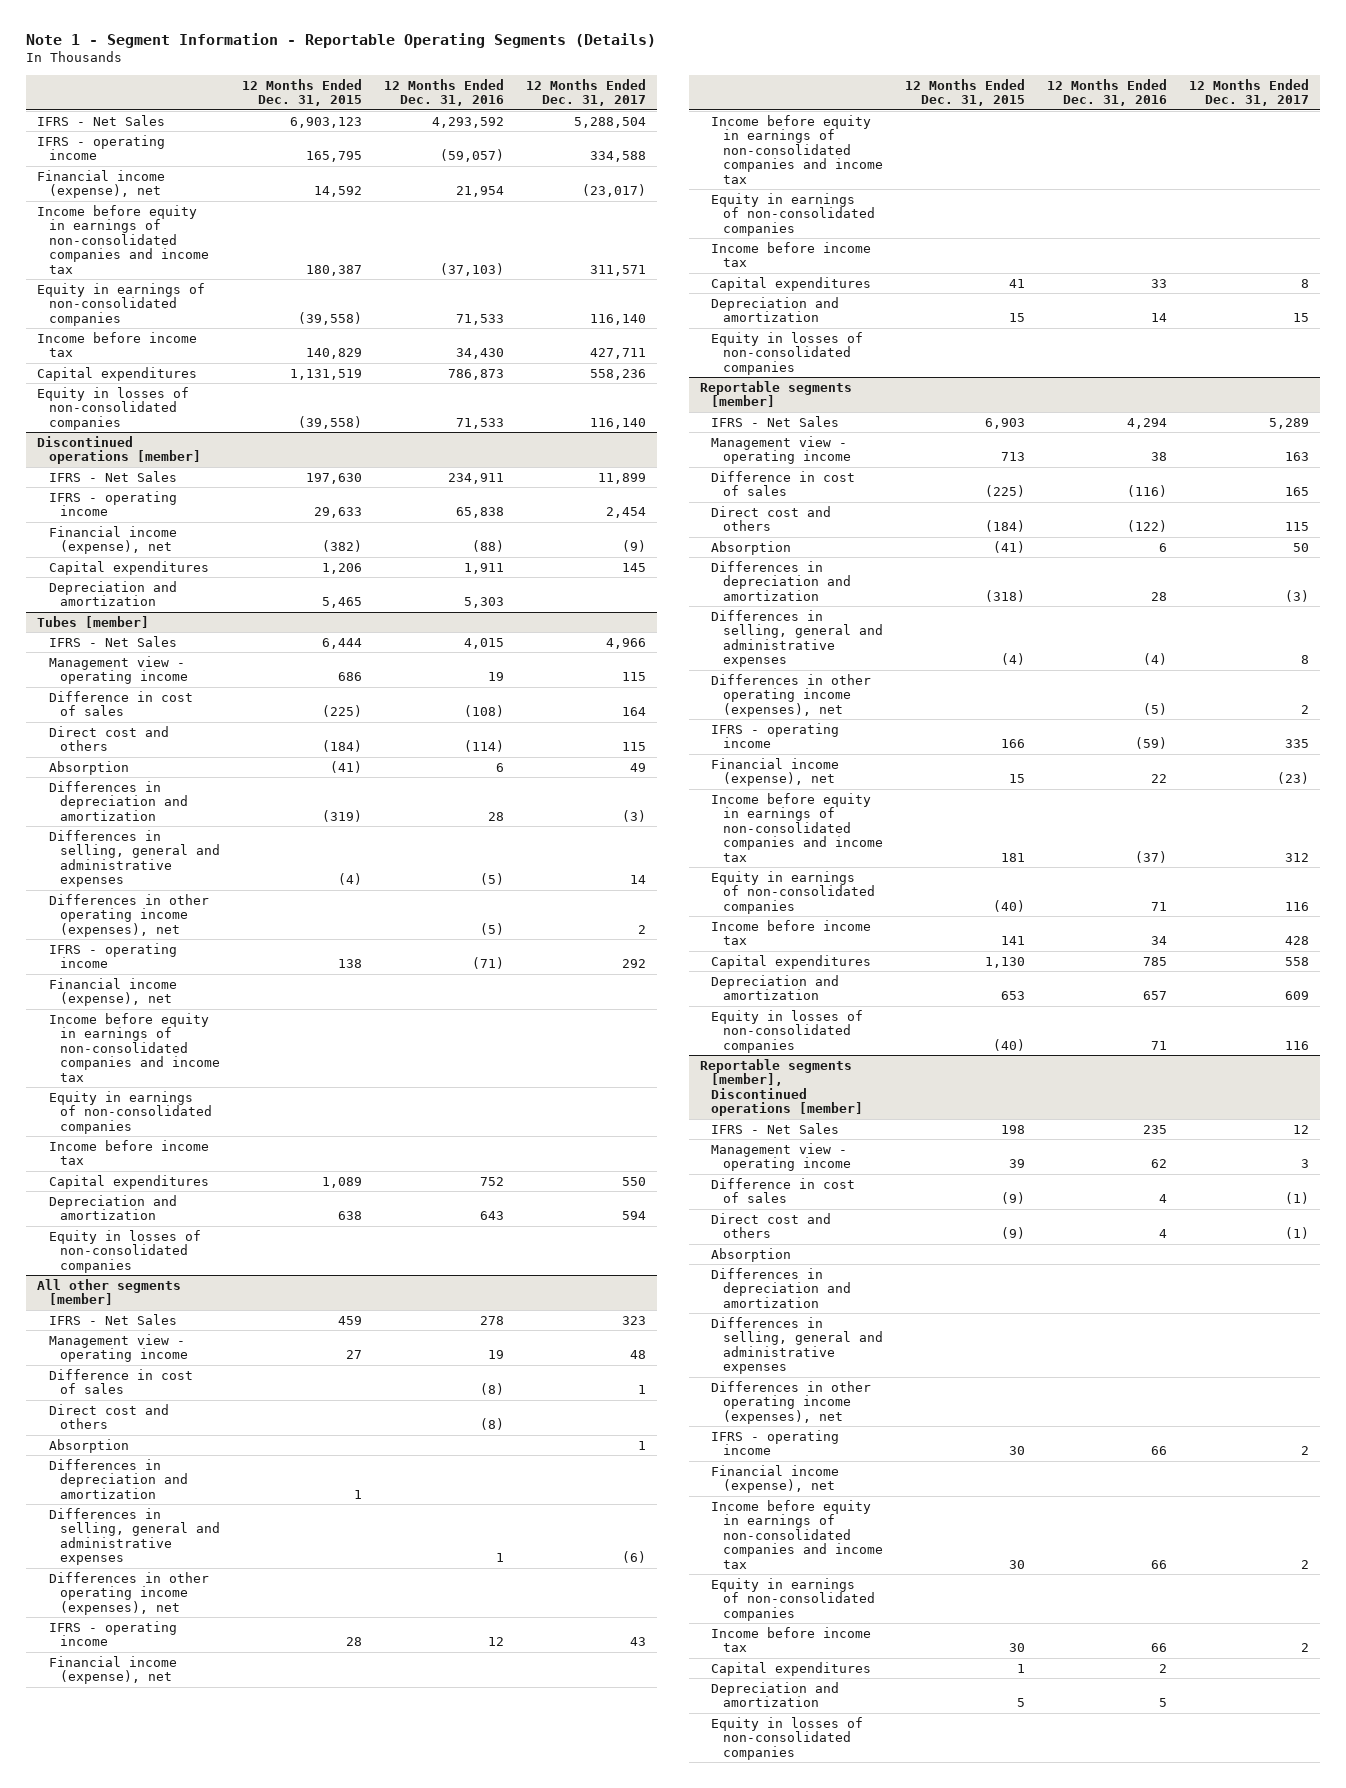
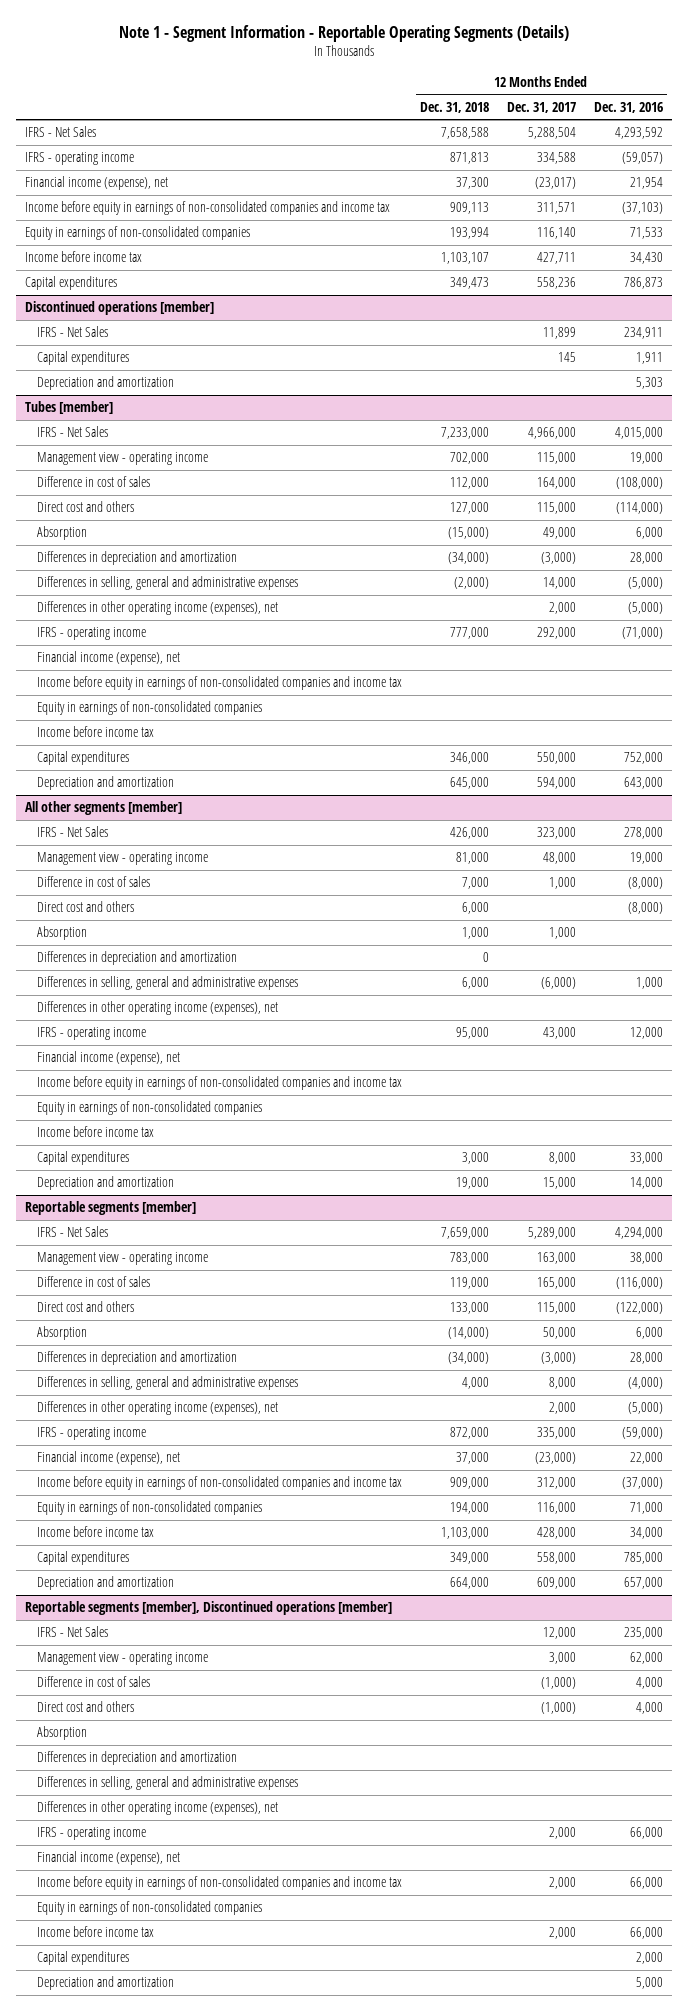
- | 12 Months Ended Dec. 31, 2015 | 12 Months Ended Dec. 31, 2016 | 12 Months Ended Dec. 31, 2017
+ | 12 Months Ended Dec. 31, 2018 | 12 Months Ended Dec. 31, 2017 | 12 Months Ended Dec. 31, 2016
- Equity in losses of non-consolidated companies | (39,558) | 71,533 | 116,140
@ Discontinued operations [member]
- IFRS - operating income | 29,633 | 65,838 | 2,454
- Financial income (expense), net | (382) | (88) | (9)
@ Tubes [member]
- IFRS - Net Sales | 6,444 | 4,015 | 4,966
- Management view - operating income | 686 | 19 | 115
- Difference in cost of sales | (225) | (108) | 164
- Direct cost and others | (184) | (114) | 115
- Absorption | (41) | 6 | 49
- Differences in depreciation and amortization | (319) | 28 | (3)
- Differences in selling, general and administrative expenses | (4) | (5) | 14
- Differences in other operating income (expenses), net | | (5) | 2
- IFRS - operating income | 138 | (71) | 292
+ IFRS - Net Sales | 7,233,000 | 4,966,000 | 4,015,000
+ Management view - operating income | 702,000 | 115,000 | 19,000
+ Difference in cost of sales | 112,000 | 164,000 | (108,000)
+ Direct cost and others | 127,000 | 115,000 | (114,000)
+ Absorption | (15,000) | 49,000 | 6,000
+ Differences in depreciation and amortization | (34,000) | (3,000) | 28,000
+ Differences in selling, general and administrative expenses | (2,000) | 14,000 | (5,000)
+ Differences in other operating income (expenses), net | | 2,000 | (5,000)
+ IFRS - operating income | 777,000 | 292,000 | (71,000)
- Capital expenditures | 1,089 | 752 | 550
- Depreciation and amortization | 638 | 643 | 594
- Equity in losses of non-consolidated companies
+ Capital expenditures | 346,000 | 550,000 | 752,000
+ Depreciation and amortization | 645,000 | 594,000 | 643,000
@ All other segments [member]
- IFRS - Net Sales | 459 | 278 | 323
- Management view - operating income | 27 | 19 | 48
- Difference in cost of sales | | (8) | 1
- Direct cost and others | | (8) |
- Absorption | | | 1
+ IFRS - Net Sales | 426,000 | 323,000 | 278,000
+ Management view - operating income | 81,000 | 48,000 | 19,000
+ Difference in cost of sales | 7,000 | 1,000 | (8,000)
+ Direct cost and others | 6,000 | | (8,000)
+ Absorption | 1,000 | 1,000 |
- Differences in selling, general and administrative expenses | | 1 | (6)
+ Differences in selling, general and administrative expenses | 6,000 | (6,000) | 1,000
- IFRS - operating income | 28 | 12 | 43
+ IFRS - operating income | 95,000 | 43,000 | 12,000
- Capital expenditures | 41 | 33 | 8
- Depreciation and amortization | 15 | 14 | 15
- Equity in losses of non-consolidated companies
+ Capital expenditures | 3,000 | 8,000 | 33,000
+ Depreciation and amortization | 19,000 | 15,000 | 14,000
@ Reportable segments [member]
- IFRS - Net Sales | 6,903 | 4,294 | 5,289
- Management view - operating income | 713 | 38 | 163
- Difference in cost of sales | (225) | (116) | 165
- Direct cost and others | (184) | (122) | 115
- Absorption | (41) | 6 | 50
- Differences in depreciation and amortization | (318) | 28 | (3)
- Differences in selling, general and administrative expenses | (4) | (4) | 8
- Differences in other operating income (expenses), net | | (5) | 2
- IFRS - operating income | 166 | (59) | 335
- Financial income (expense), net | 15 | 22 | (23)
- Income before equity in earnings of non-consolidated companies and income tax | 181 | (37) | 312
- Equity in earnings of non-consolidated companies | (40) | 71 | 116
- Income before income tax | 141 | 34 | 428
- Capital expenditures | 1,130 | 785 | 558
- Depreciation and amortization | 653 | 657 | 609
- Equity in losses of non-consolidated companies | (40) | 71 | 116
+ IFRS - Net Sales | 7,659,000 | 5,289,000 | 4,294,000
+ Management view - operating income | 783,000 | 163,000 | 38,000
+ Difference in cost of sales | 119,000 | 165,000 | (116,000)
+ Direct cost and others | 133,000 | 115,000 | (122,000)
+ Absorption | (14,000) | 50,000 | 6,000
+ Differences in depreciation and amortization | (34,000) | (3,000) | 28,000
+ Differences in selling, general and administrative expenses | 4,000 | 8,000 | (4,000)
+ Differences in other operating income (expenses), net | | 2,000 | (5,000)
+ IFRS - operating income | 872,000 | 335,000 | (59,000)
+ Financial income (expense), net | 37,000 | (23,000) | 22,000
+ Income before equity in earnings of non-consolidated companies and income tax | 909,000 | 312,000 | (37,000)
+ Equity in earnings of non-consolidated companies | 194,000 | 116,000 | 71,000
+ Income before income tax | 1,103,000 | 428,000 | 34,000
+ Capital expenditures | 349,000 | 558,000 | 785,000
+ Depreciation and amortization | 664,000 | 609,000 | 657,000
@ Reportable segments [member], Discontinued operations [member]
- IFRS - Net Sales | 198 | 235 | 12
- Management view - operating income | 39 | 62 | 3
- Difference in cost of sales | (9) | 4 | (1)
- Direct cost and others | (9) | 4 | (1)
+ IFRS - Net Sales | | 12,000 | 235,000
+ Management view - operating income | | 3,000 | 62,000
+ Difference in cost of sales | | (1,000) | 4,000
+ Direct cost and others | | (1,000) | 4,000
- IFRS - operating income | 30 | 66 | 2
+ IFRS - operating income | | 2,000 | 66,000
- Income before equity in earnings of non-consolidated companies and income tax | 30 | 66 | 2
+ Income before equity in earnings of non-consolidated companies and income tax | | 2,000 | 66,000
- Income before income tax | 30 | 66 | 2
- Capital expenditures | 1 | 2 |
- Depreciation and amortization | 5 | 5 |
- Equity in losses of non-consolidated companies
+ Income before income tax | | 2,000 | 66,000
+ Capital expenditures | | | 2,000
+ Depreciation and amortization | | | 5,000

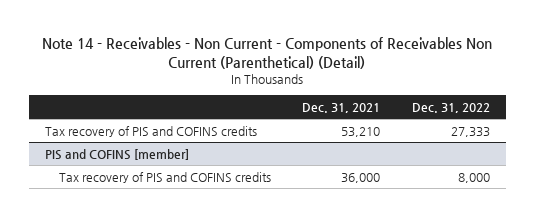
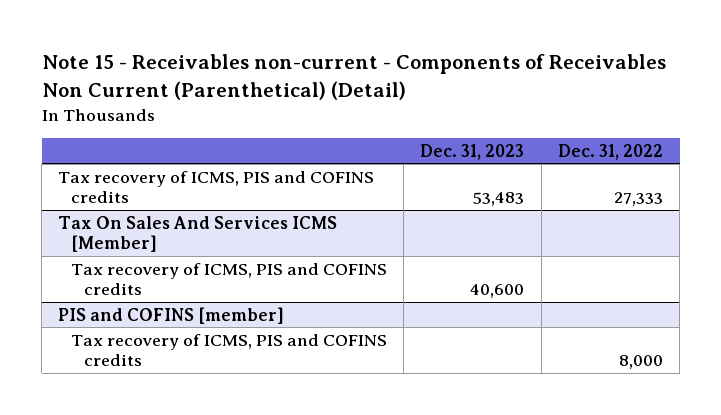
- Note 14 - Receivables - Non Current - Components of Receivables Non Current (Parenthetical) (Detail)
+ Note 15 - Receivables non-current - Components of Receivables Non Current (Parenthetical) (Detail)
- | Dec. 31, 2021 | Dec. 31, 2022
+ | Dec. 31, 2023 | Dec. 31, 2022
- Tax recovery of PIS and COFINS credits | 53,210 | 27,333
+ Tax recovery of ICMS, PIS and COFINS credits | 53,483 | 27,333
+ Tax On Sales And Services ICMS [Member]
+ Tax recovery of ICMS, PIS and COFINS credits | 40,600 |
@ PIS and COFINS [member]
- Tax recovery of PIS and COFINS credits | 36,000 | 8,000
+ Tax recovery of ICMS, PIS and COFINS credits | | 8,000

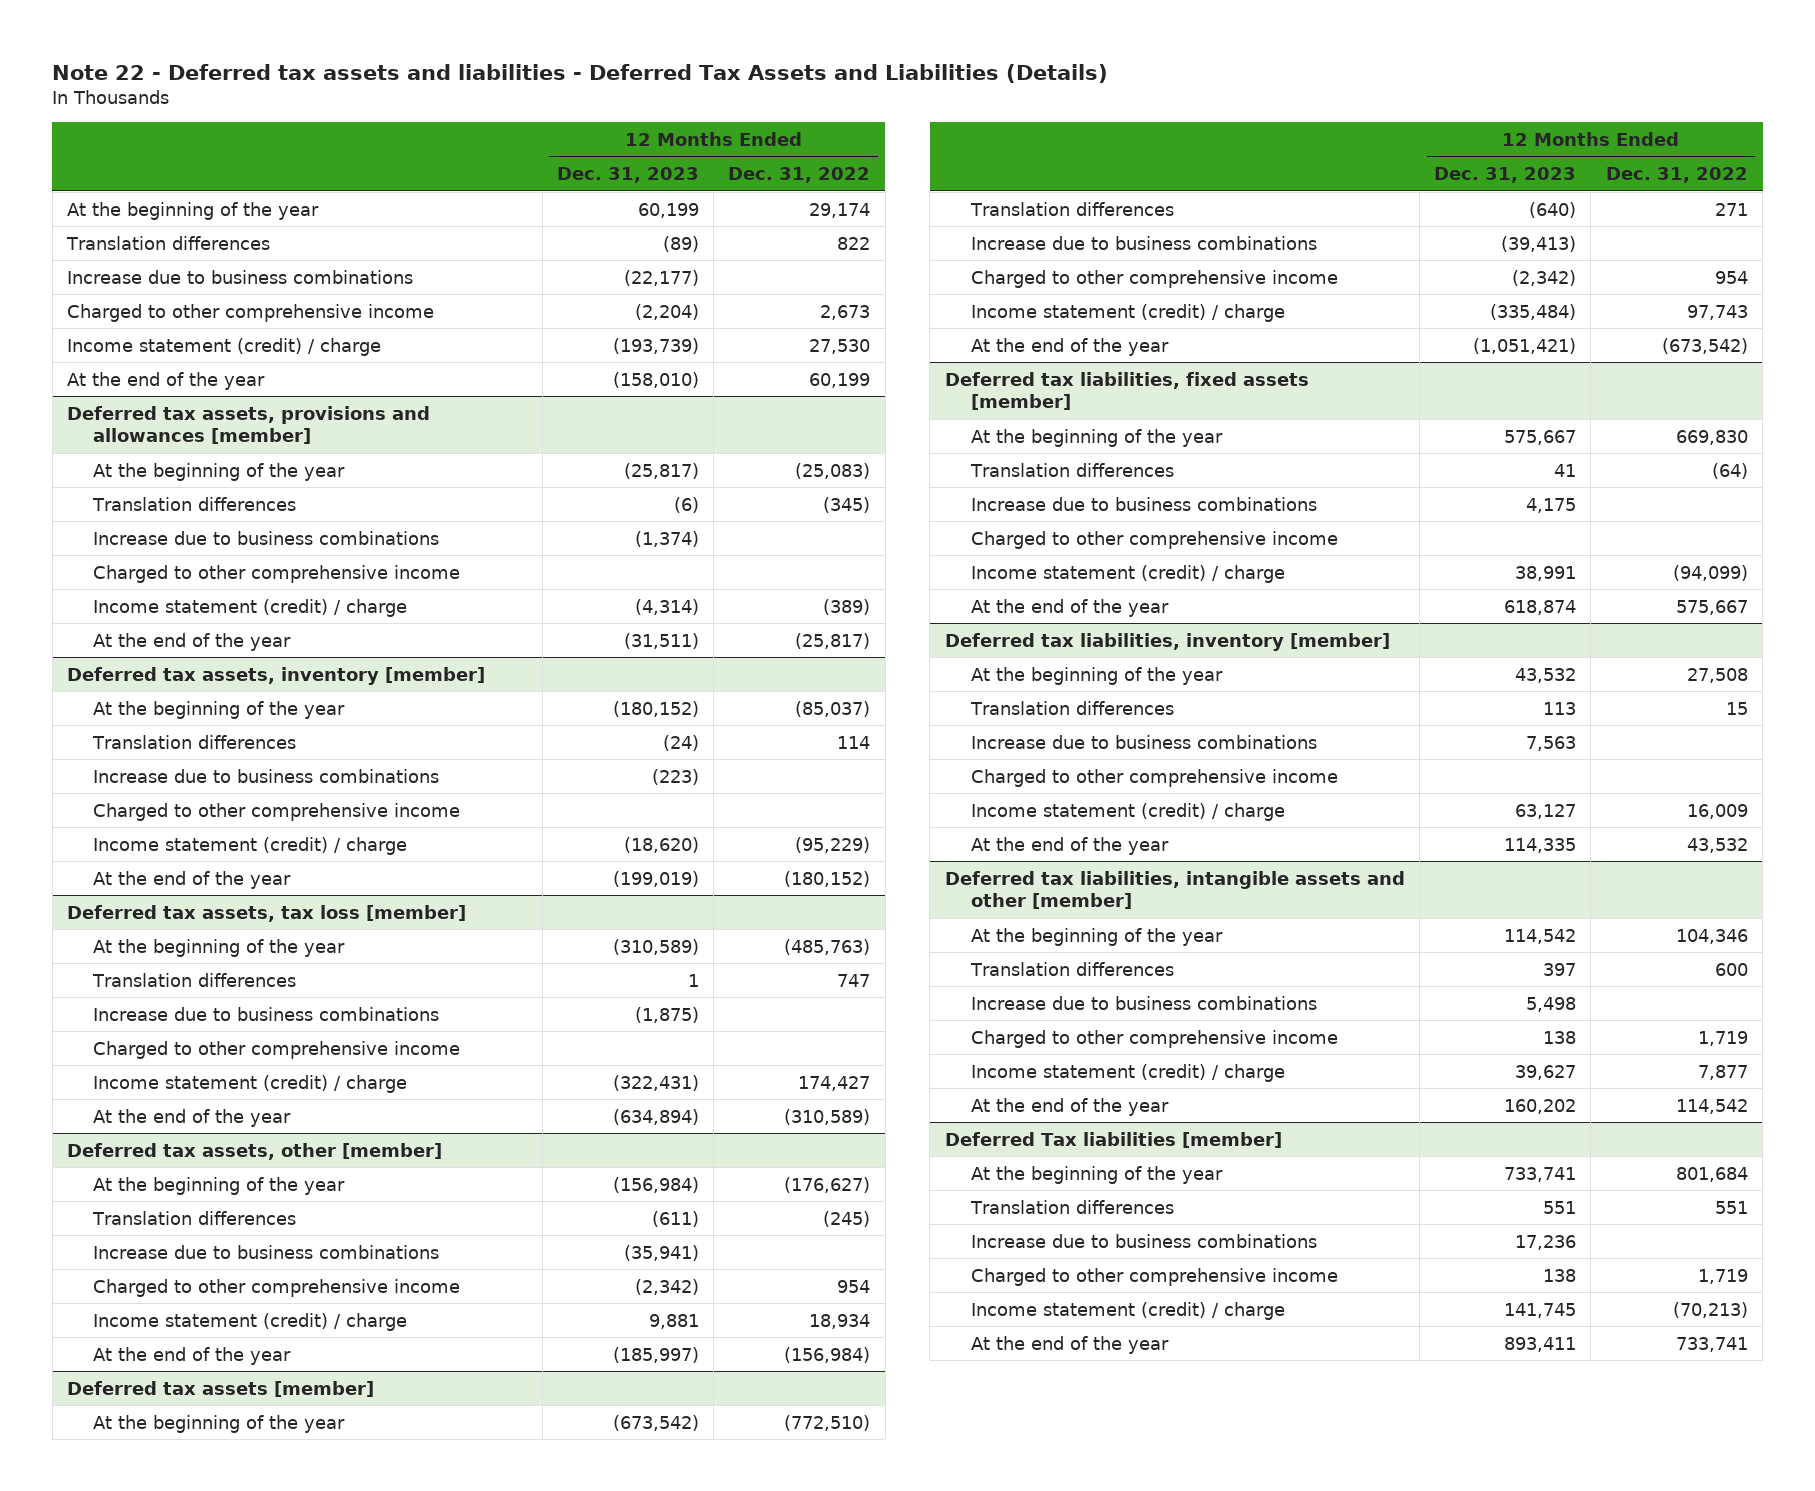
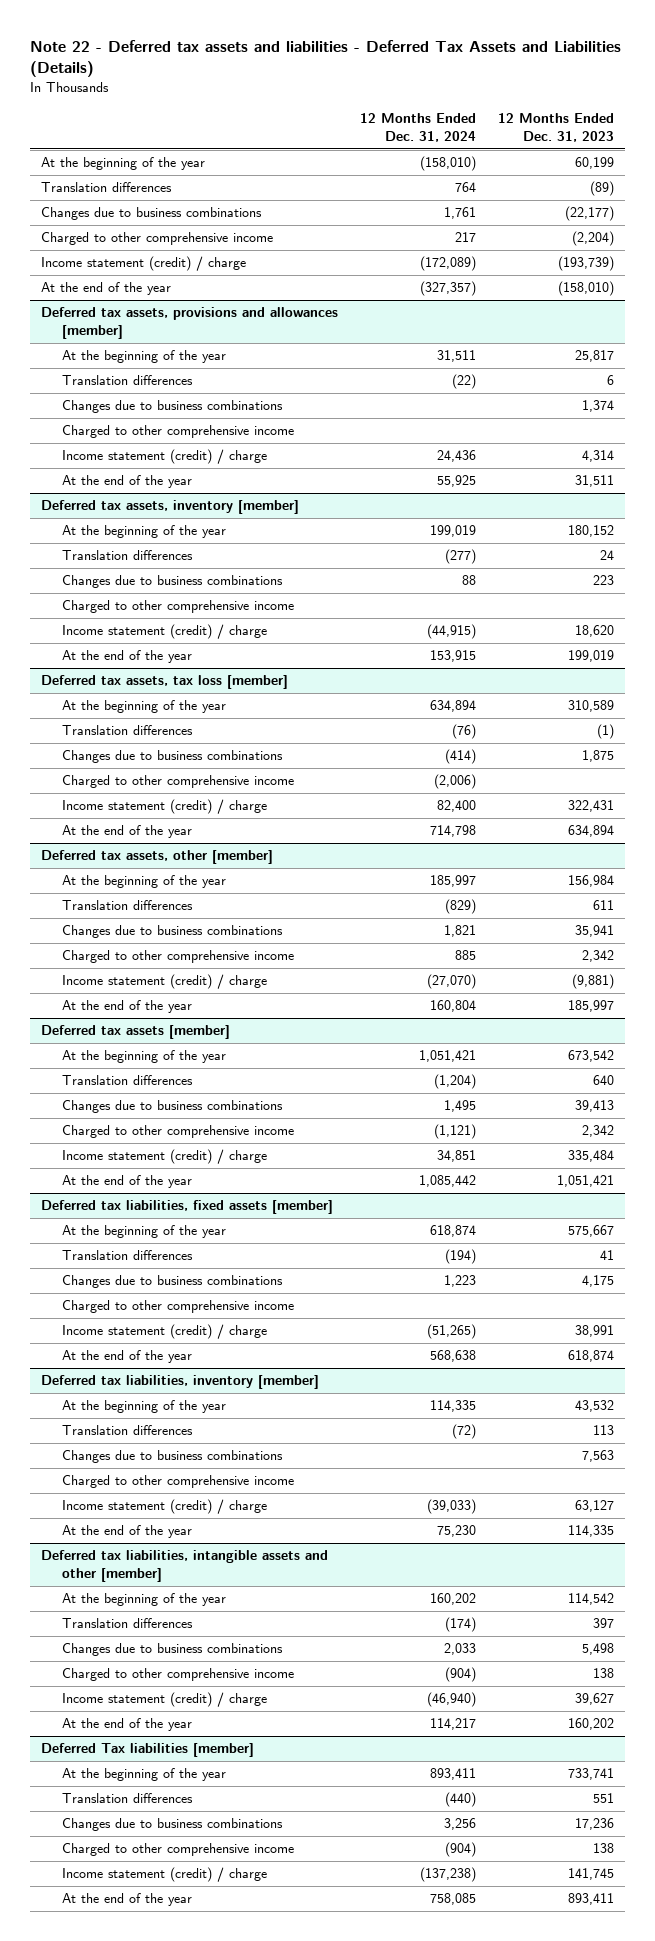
- | 12 Months Ended Dec. 31, 2023 | 12 Months Ended Dec. 31, 2022
+ | 12 Months Ended Dec. 31, 2024 | 12 Months Ended Dec. 31, 2023
- Increase due to business combinations | (22,177) |
+ Changes due to business combinations | 1,761 | (22,177)
@ Deferred tax assets, provisions and allowances [member]
- At the beginning of the year | (25,817) | (25,083)
- Translation differences | (6) | (345)
- Increase due to business combinations | (1,374) |
+ At the beginning of the year | 31,511 | 25,817
+ Translation differences | (22) | 6
+ Changes due to business combinations | | 1,374
- Income statement (credit) / charge | (4,314) | (389)
- At the end of the year | (31,511) | (25,817)
+ Income statement (credit) / charge | 24,436 | 4,314
+ At the end of the year | 55,925 | 31,511
@ Deferred tax assets, inventory [member]
- At the beginning of the year | (180,152) | (85,037)
- Translation differences | (24) | 114
- Increase due to business combinations | (223) |
+ At the beginning of the year | 199,019 | 180,152
+ Translation differences | (277) | 24
+ Changes due to business combinations | 88 | 223
- Income statement (credit) / charge | (18,620) | (95,229)
- At the end of the year | (199,019) | (180,152)
+ Income statement (credit) / charge | (44,915) | 18,620
+ At the end of the year | 153,915 | 199,019
@ Deferred tax assets, tax loss [member]
- At the beginning of the year | (310,589) | (485,763)
- Translation differences | 1 | 747
- Increase due to business combinations | (1,875) |
+ At the beginning of the year | 634,894 | 310,589
+ Translation differences | (76) | (1)
+ Changes due to business combinations | (414) | 1,875
- Income statement (credit) / charge | (322,431) | 174,427
- At the end of the year | (634,894) | (310,589)
+ Income statement (credit) / charge | 82,400 | 322,431
+ At the end of the year | 714,798 | 634,894
@ Deferred tax assets, other [member]
- At the beginning of the year | (156,984) | (176,627)
- Translation differences | (611) | (245)
- Increase due to business combinations | (35,941) |
- Charged to other comprehensive income | (2,342) | 954
- Income statement (credit) / charge | 9,881 | 18,934
- At the end of the year | (185,997) | (156,984)
+ At the beginning of the year | 185,997 | 156,984
+ Translation differences | (829) | 611
+ Changes due to business combinations | 1,821 | 35,941
+ Charged to other comprehensive income | 885 | 2,342
+ Income statement (credit) / charge | (27,070) | (9,881)
+ At the end of the year | 160,804 | 185,997
@ Deferred tax assets [member]
- At the beginning of the year | (673,542) | (772,510)
- Translation differences | (640) | 271
- Increase due to business combinations | (39,413) |
- Charged to other comprehensive income | (2,342) | 954
- Income statement (credit) / charge | (335,484) | 97,743
- At the end of the year | (1,051,421) | (673,542)
+ At the beginning of the year | 1,051,421 | 673,542
+ Translation differences | (1,204) | 640
+ Changes due to business combinations | 1,495 | 39,413
+ Charged to other comprehensive income | (1,121) | 2,342
+ Income statement (credit) / charge | 34,851 | 335,484
+ At the end of the year | 1,085,442 | 1,051,421
@ Deferred tax liabilities, fixed assets [member]
- Increase due to business combinations | 4,175 |
+ Changes due to business combinations | 1,223 | 4,175
@ Deferred tax liabilities, inventory [member]
- Increase due to business combinations | 7,563 |
+ Changes due to business combinations | | 7,563
@ Deferred tax liabilities, intangible assets and other [member]
- Increase due to business combinations | 5,498 |
+ Changes due to business combinations | 2,033 | 5,498
@ Deferred Tax liabilities [member]
- Increase due to business combinations | 17,236 |
+ Changes due to business combinations | 3,256 | 17,236

